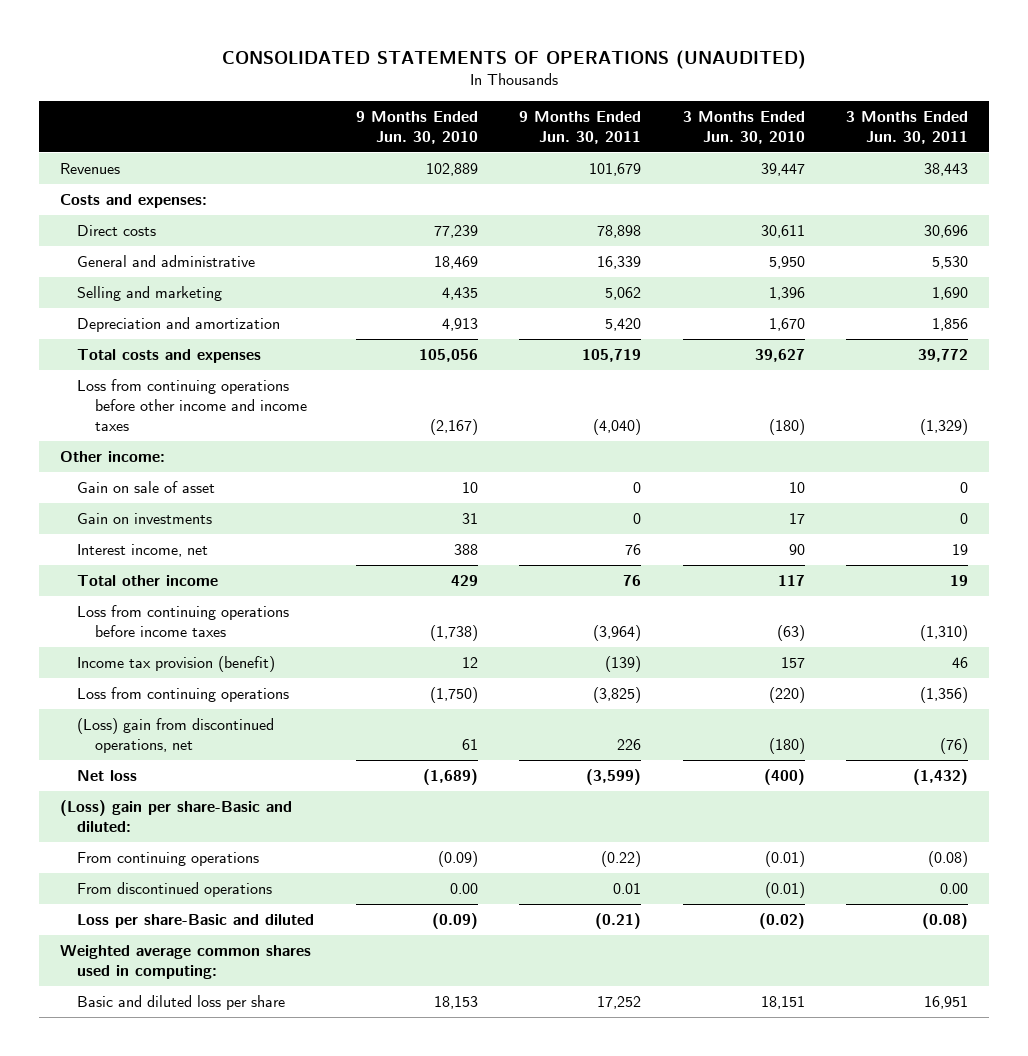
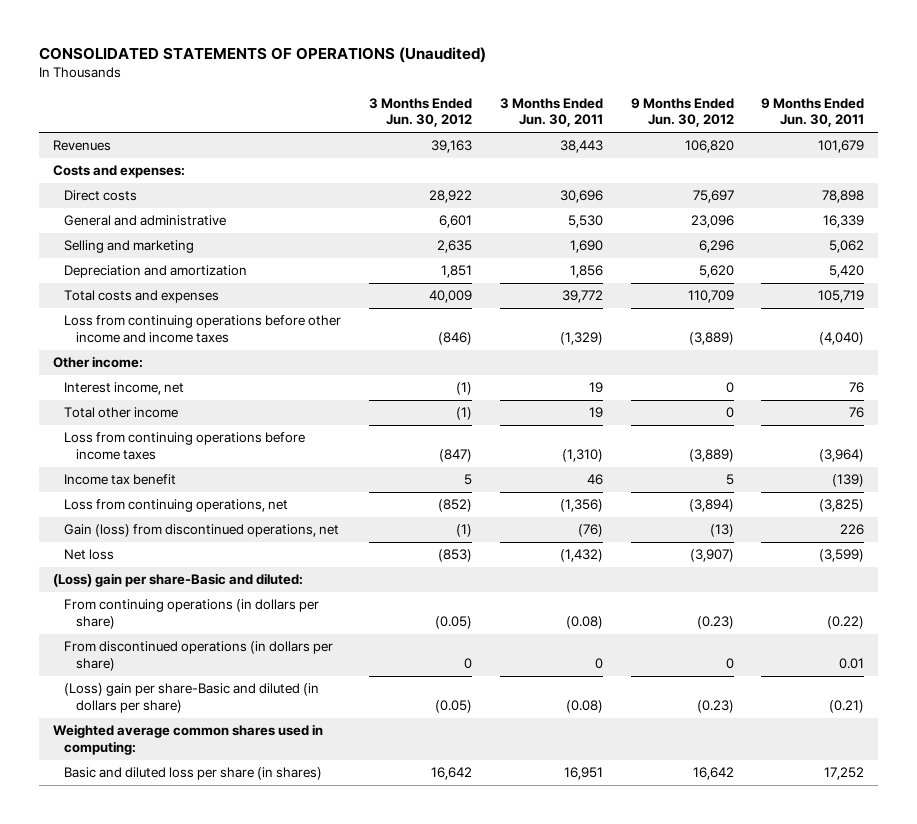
- CONSOLIDATED STATEMENTS OF OPERATIONS (UNAUDITED)
+ CONSOLIDATED STATEMENTS OF OPERATIONS (Unaudited)
- | 9 Months Ended Jun. 30, 2010 | 9 Months Ended Jun. 30, 2011 | 3 Months Ended Jun. 30, 2010 | 3 Months Ended Jun. 30, 2011
+ | 3 Months Ended Jun. 30, 2012 | 3 Months Ended Jun. 30, 2011 | 9 Months Ended Jun. 30, 2012 | 9 Months Ended Jun. 30, 2011
- Gain on sale of asset | 10 | 0 | 10 | 0
- Gain on investments | 31 | 0 | 17 | 0
- Income tax provision (benefit) | 12 | (139) | 157 | 46
- Loss from continuing operations | (1,750) | (3,825) | (220) | (1,356)
- (Loss) gain from discontinued operations, net | 61 | 226 | (180) | (76)
+ Income tax benefit | 5 | 46 | 5 | (139)
+ Loss from continuing operations, net | (852) | (1,356) | (3,894) | (3,825)
+ Gain (loss) from discontinued operations, net | (1) | (76) | (13) | 226
- From continuing operations | (0.09) | (0.22) | (0.01) | (0.08)
- From discontinued operations | 0.00 | 0.01 | (0.01) | 0.00
- Loss per share-Basic and diluted | (0.09) | (0.21) | (0.02) | (0.08)
+ From continuing operations (in dollars per share) | (0.05) | (0.08) | (0.23) | (0.22)
+ From discontinued operations (in dollars per share) | 0 | 0 | 0 | 0.01
+ (Loss) gain per share-Basic and diluted (in dollars per share) | (0.05) | (0.08) | (0.23) | (0.21)
- Basic and diluted loss per share | 18,153 | 17,252 | 18,151 | 16,951
+ Basic and diluted loss per share (in shares) | 16,642 | 16,951 | 16,642 | 17,252

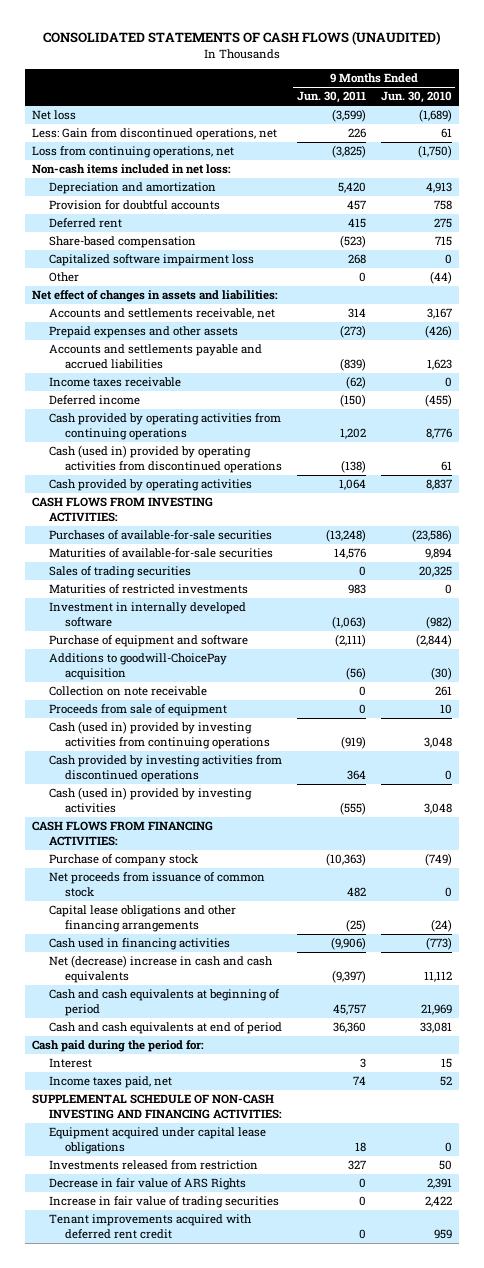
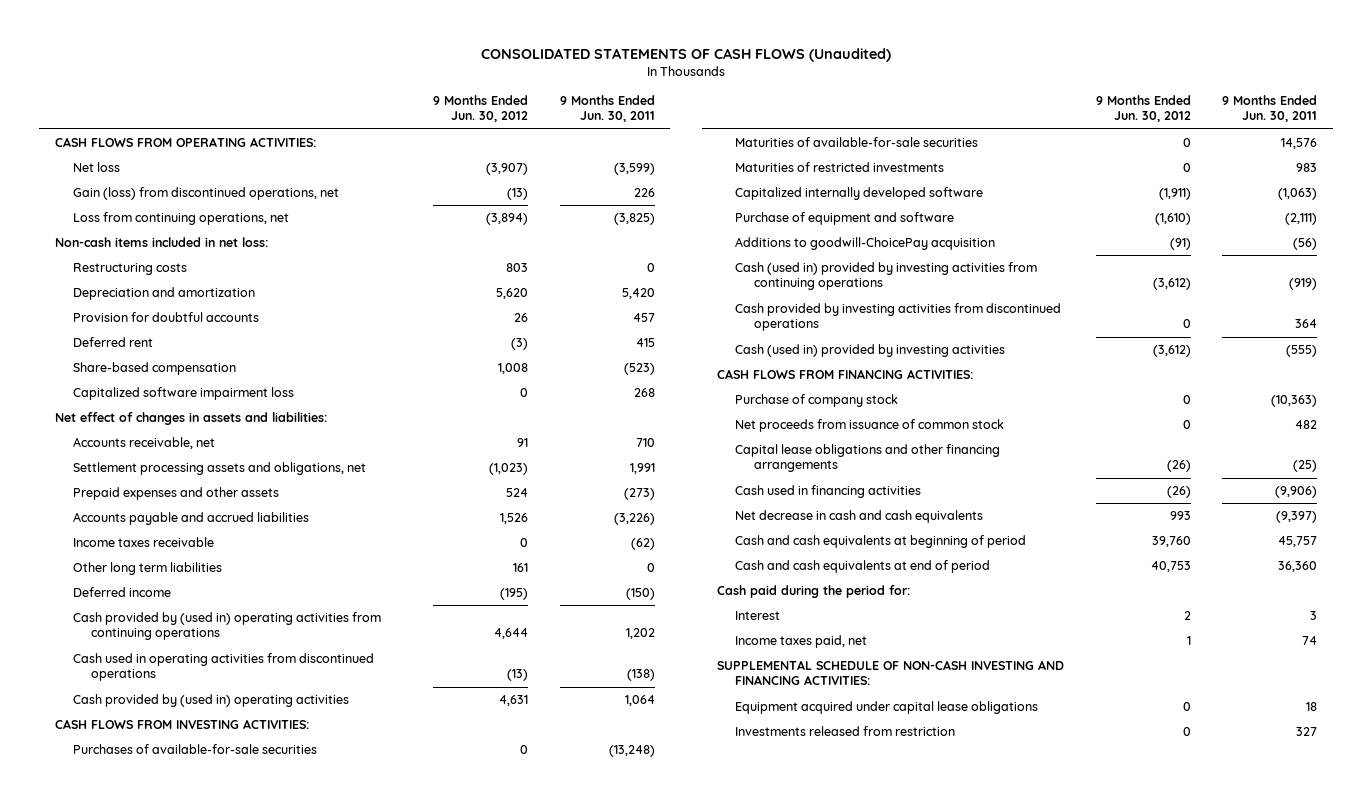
- CONSOLIDATED STATEMENTS OF CASH FLOWS (UNAUDITED)
+ CONSOLIDATED STATEMENTS OF CASH FLOWS (Unaudited)
- | 9 Months Ended Jun. 30, 2011 | 9 Months Ended Jun. 30, 2010
+ | 9 Months Ended Jun. 30, 2012 | 9 Months Ended Jun. 30, 2011
+ CASH FLOWS FROM OPERATING ACTIVITIES:
- Less: Gain from discontinued operations, net | 226 | 61
+ Gain (loss) from discontinued operations, net | (13) | 226
+ Restructuring costs | 803 | 0
- Other | 0 | (44)
- Accounts and settlements receivable, net | 314 | 3,167
+ Accounts receivable, net | 91 | 710
+ Settlement processing assets and obligations, net | (1,023) | 1,991
- Accounts and settlements payable and accrued liabilities | (839) | 1,623
+ Accounts payable and accrued liabilities | 1,526 | (3,226)
+ Other long term liabilities | 161 | 0
- Cash provided by operating activities from continuing operations | 1,202 | 8,776
- Cash (used in) provided by operating activities from discontinued operations | (138) | 61
- Cash provided by operating activities | 1,064 | 8,837
+ Cash provided by (used in) operating activities from continuing operations | 4,644 | 1,202
+ Cash used in operating activities from discontinued operations | (13) | (138)
+ Cash provided by (used in) operating activities | 4,631 | 1,064
- Sales of trading securities | 0 | 20,325
- Investment in internally developed software | (1,063) | (982)
+ Capitalized internally developed software | (1,911) | (1,063)
- Collection on note receivable | 0 | 261
- Proceeds from sale of equipment | 0 | 10
- Net (decrease) increase in cash and cash equivalents | (9,397) | 11,112
+ Net decrease in cash and cash equivalents | 993 | (9,397)
- Decrease in fair value of ARS Rights | 0 | 2,391
- Increase in fair value of trading securities | 0 | 2,422
- Tenant improvements acquired with deferred rent credit | 0 | 959

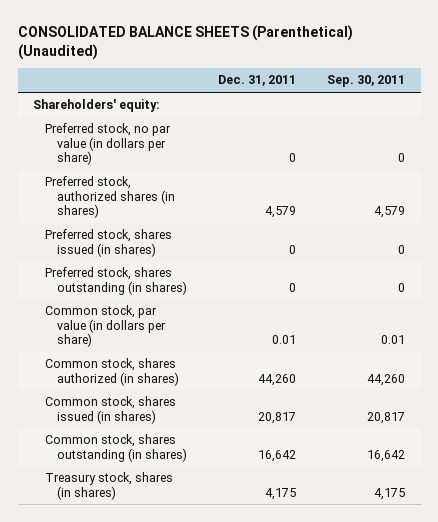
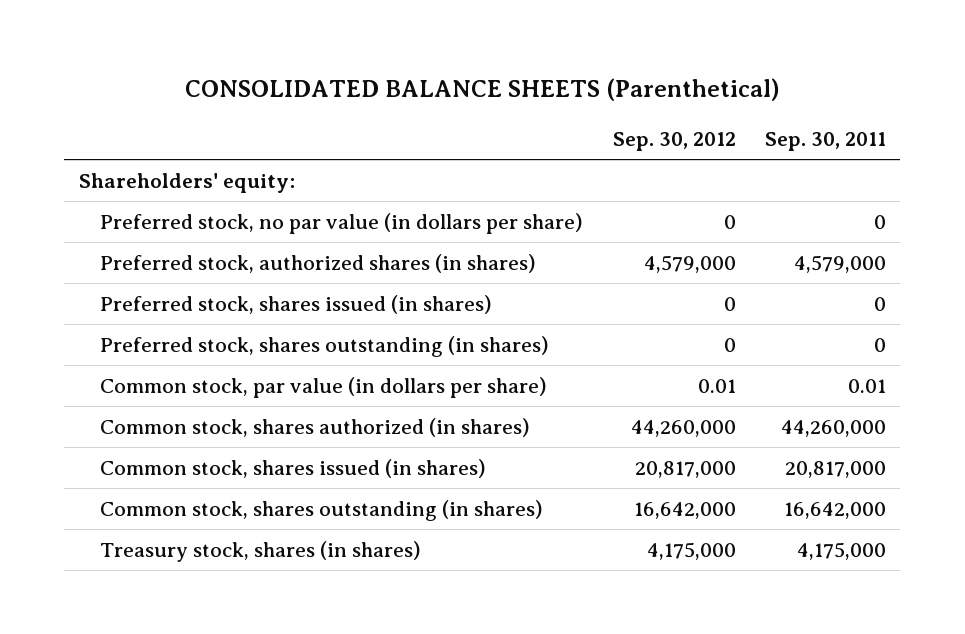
- CONSOLIDATED BALANCE SHEETS (Parenthetical) (Unaudited)
+ CONSOLIDATED BALANCE SHEETS (Parenthetical)
- | Dec. 31, 2011 | Sep. 30, 2011
+ | Sep. 30, 2012 | Sep. 30, 2011
- Preferred stock, authorized shares (in shares) | 4,579 | 4,579
+ Preferred stock, authorized shares (in shares) | 4,579,000 | 4,579,000
- Common stock, shares authorized (in shares) | 44,260 | 44,260
- Common stock, shares issued (in shares) | 20,817 | 20,817
- Common stock, shares outstanding (in shares) | 16,642 | 16,642
- Treasury stock, shares (in shares) | 4,175 | 4,175
+ Common stock, shares authorized (in shares) | 44,260,000 | 44,260,000
+ Common stock, shares issued (in shares) | 20,817,000 | 20,817,000
+ Common stock, shares outstanding (in shares) | 16,642,000 | 16,642,000
+ Treasury stock, shares (in shares) | 4,175,000 | 4,175,000

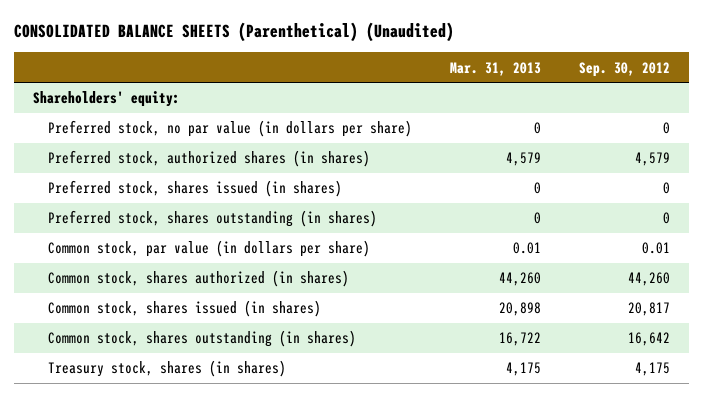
- CONSOLIDATED BALANCE SHEETS (Parenthetical)
+ CONSOLIDATED BALANCE SHEETS (Parenthetical) (Unaudited)
- | Sep. 30, 2012 | Sep. 30, 2011
+ | Mar. 31, 2013 | Sep. 30, 2012
- Preferred stock, authorized shares (in shares) | 4,579,000 | 4,579,000
+ Preferred stock, authorized shares (in shares) | 4,579 | 4,579
- Common stock, shares authorized (in shares) | 44,260,000 | 44,260,000
- Common stock, shares issued (in shares) | 20,817,000 | 20,817,000
- Common stock, shares outstanding (in shares) | 16,642,000 | 16,642,000
- Treasury stock, shares (in shares) | 4,175,000 | 4,175,000
+ Common stock, shares authorized (in shares) | 44,260 | 44,260
+ Common stock, shares issued (in shares) | 20,898 | 20,817
+ Common stock, shares outstanding (in shares) | 16,722 | 16,642
+ Treasury stock, shares (in shares) | 4,175 | 4,175

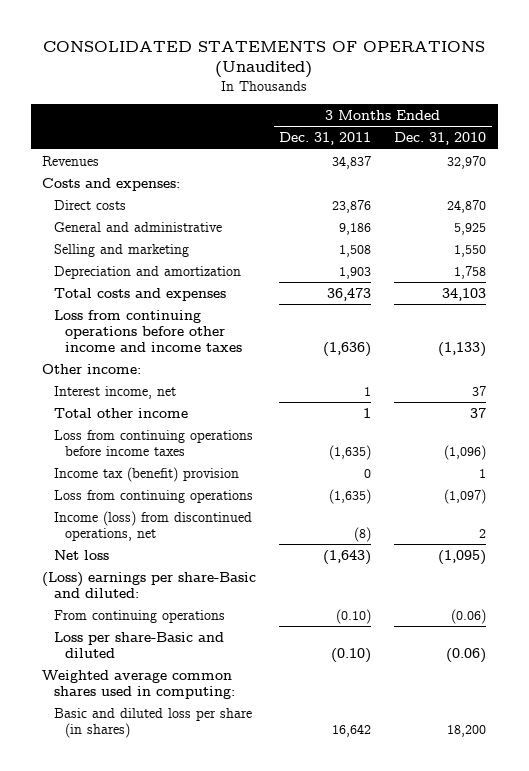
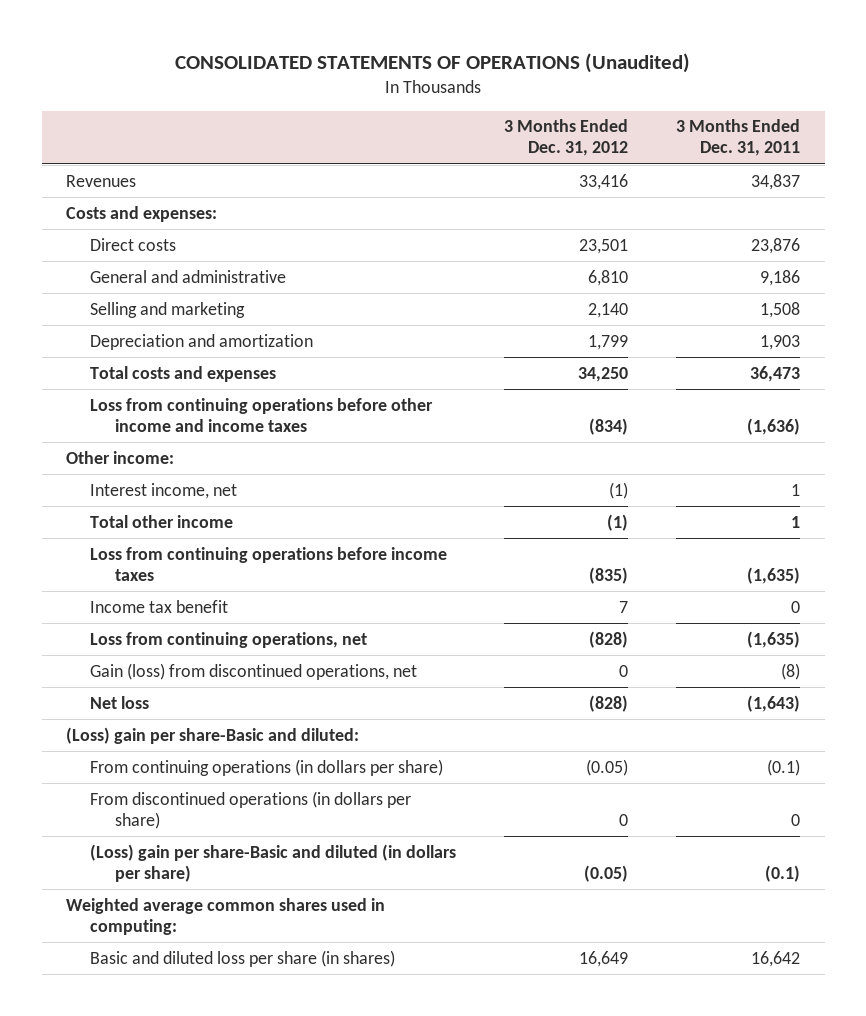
- | 3 Months Ended Dec. 31, 2011 | 3 Months Ended Dec. 31, 2010
+ | 3 Months Ended Dec. 31, 2012 | 3 Months Ended Dec. 31, 2011
- Income tax (benefit) provision | 0 | 1
- Loss from continuing operations | (1,635) | (1,097)
- Income (loss) from discontinued operations, net | (8) | 2
+ Income tax benefit | 7 | 0
+ Loss from continuing operations, net | (828) | (1,635)
+ Gain (loss) from discontinued operations, net | 0 | (8)
- (Loss) earnings per share-Basic and diluted:
- From continuing operations | (0.10) | (0.06)
- Loss per share-Basic and diluted | (0.10) | (0.06)
+ (Loss) gain per share-Basic and diluted:
+ From continuing operations (in dollars per share) | (0.05) | (0.1)
+ From discontinued operations (in dollars per share) | 0 | 0
+ (Loss) gain per share-Basic and diluted (in dollars per share) | (0.05) | (0.1)

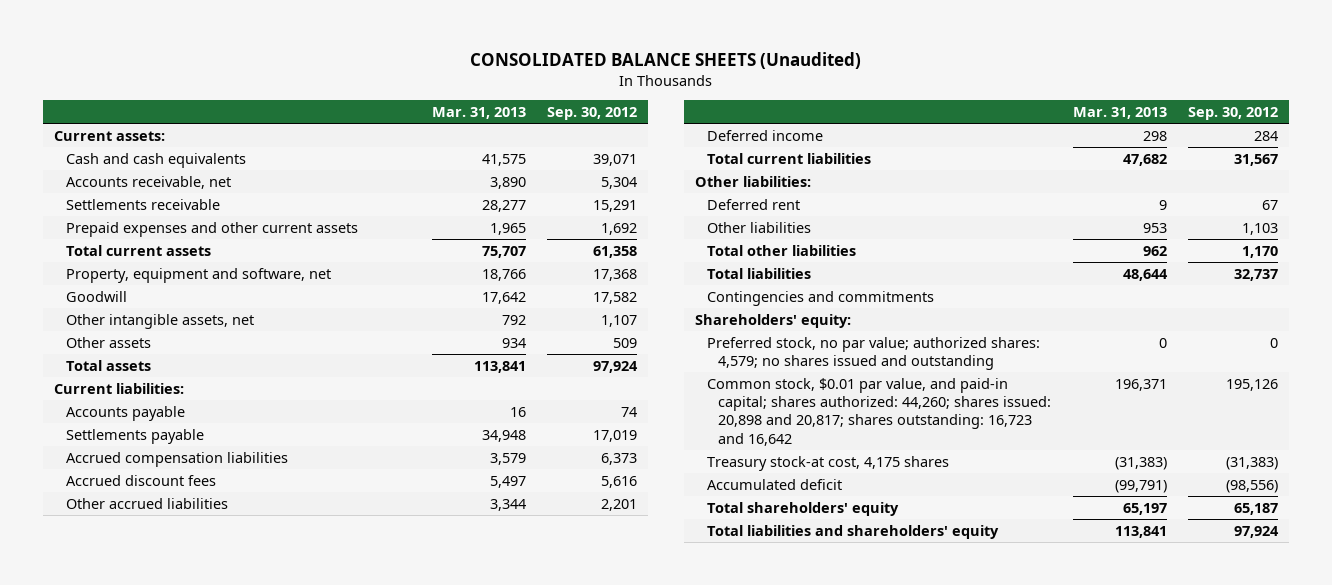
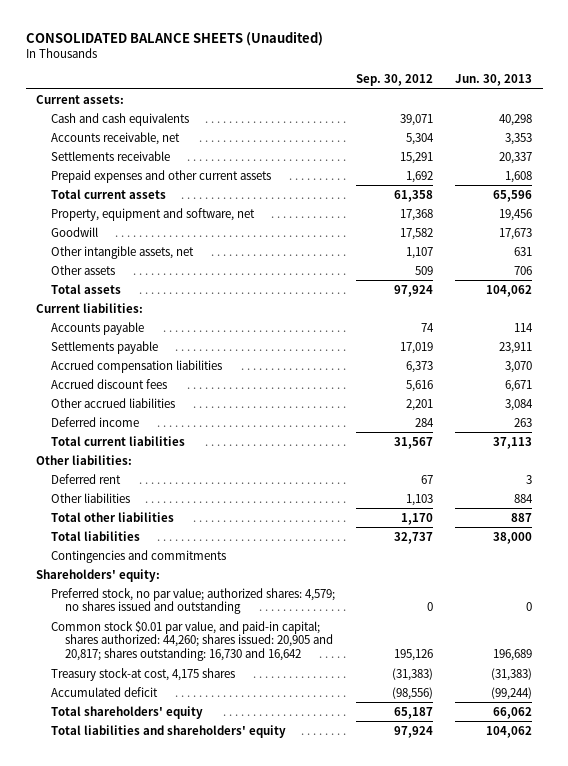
- | Mar. 31, 2013 | Sep. 30, 2012
+ | Sep. 30, 2012 | Jun. 30, 2013
- Common stock, $0.01 par value, and paid-in capital; shares authorized: 44,260; shares issued: 20,898 and 20,817; shares outstanding: 16,723 and 16,642 | 196,371 | 195,126
+ Common stock $0.01 par value, and paid-in capital; shares authorized: 44,260; shares issued: 20,905 and 20,817; shares outstanding: 16,730 and 16,642 | 195,126 | 196,689

